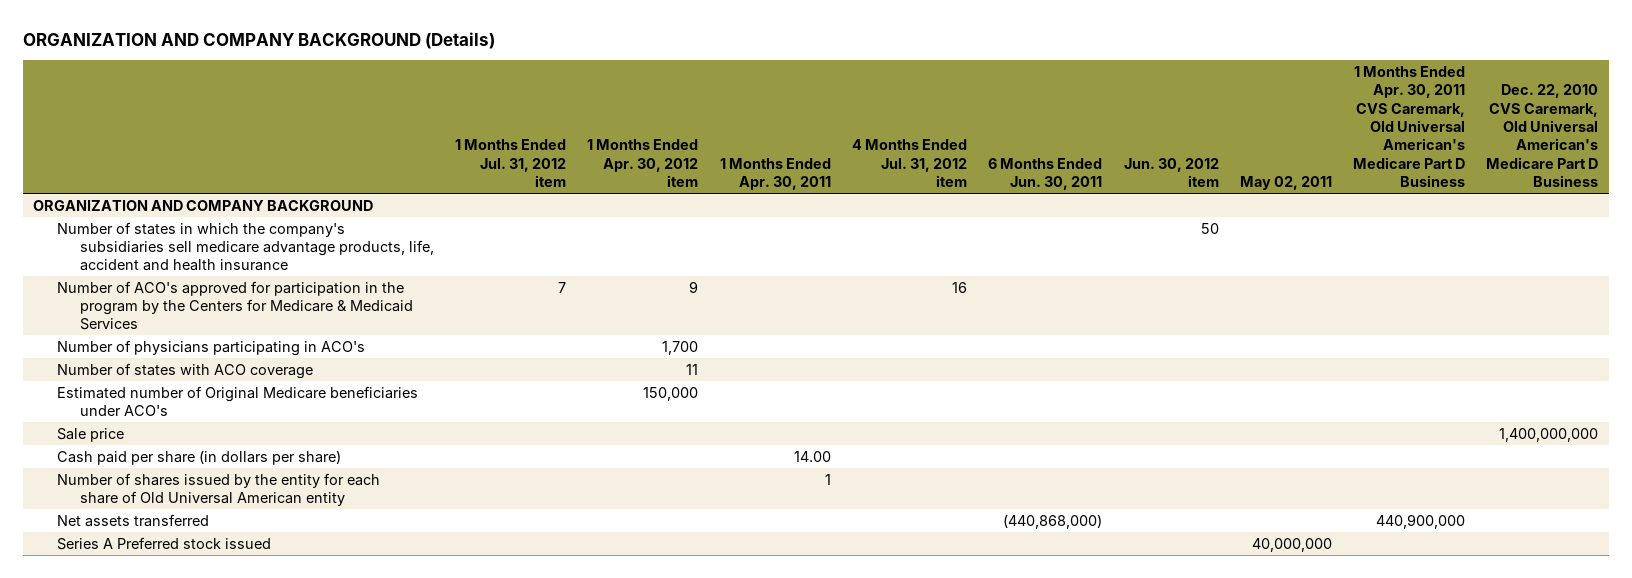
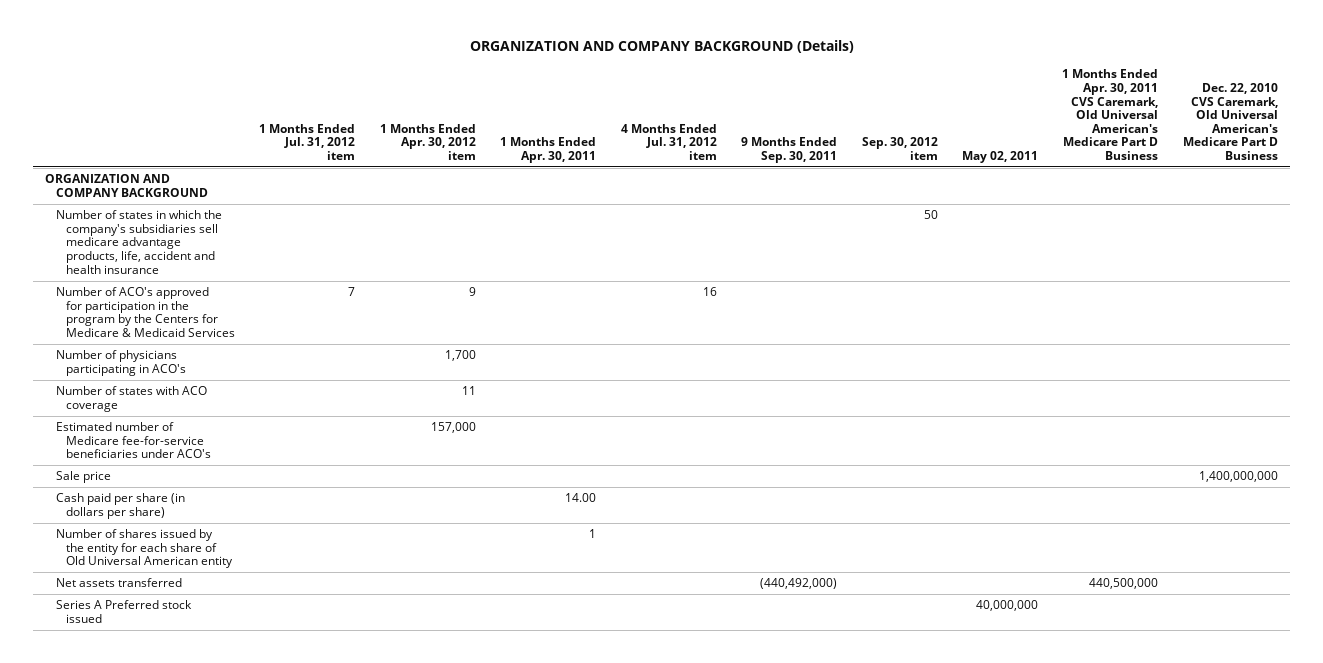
- | 1 Months Ended Jul. 31, 2012 item | 1 Months Ended Apr. 30, 2012 item | 1 Months Ended Apr. 30, 2011 | 4 Months Ended Jul. 31, 2012 item | 6 Months Ended Jun. 30, 2011 | Jun. 30, 2012 item | May 02, 2011 | 1 Months Ended Apr. 30, 2011 CVS Caremark, Old Universal American's Medicare Part D Business | Dec. 22, 2010 CVS Caremark, Old Universal American's Medicare Part D Business
+ | 1 Months Ended Jul. 31, 2012 item | 1 Months Ended Apr. 30, 2012 item | 1 Months Ended Apr. 30, 2011 | 4 Months Ended Jul. 31, 2012 item | 9 Months Ended Sep. 30, 2011 | Sep. 30, 2012 item | May 02, 2011 | 1 Months Ended Apr. 30, 2011 CVS Caremark, Old Universal American's Medicare Part D Business | Dec. 22, 2010 CVS Caremark, Old Universal American's Medicare Part D Business
- Estimated number of Original Medicare beneficiaries under ACO's | | 150,000 | | | | | | |
+ Estimated number of Medicare fee-for-service beneficiaries under ACO's | | 157,000 | | | | | | |
- Net assets transferred | | | | | (440,868,000) | | | 440,900,000 |
+ Net assets transferred | | | | | (440,492,000) | | | 440,500,000 |

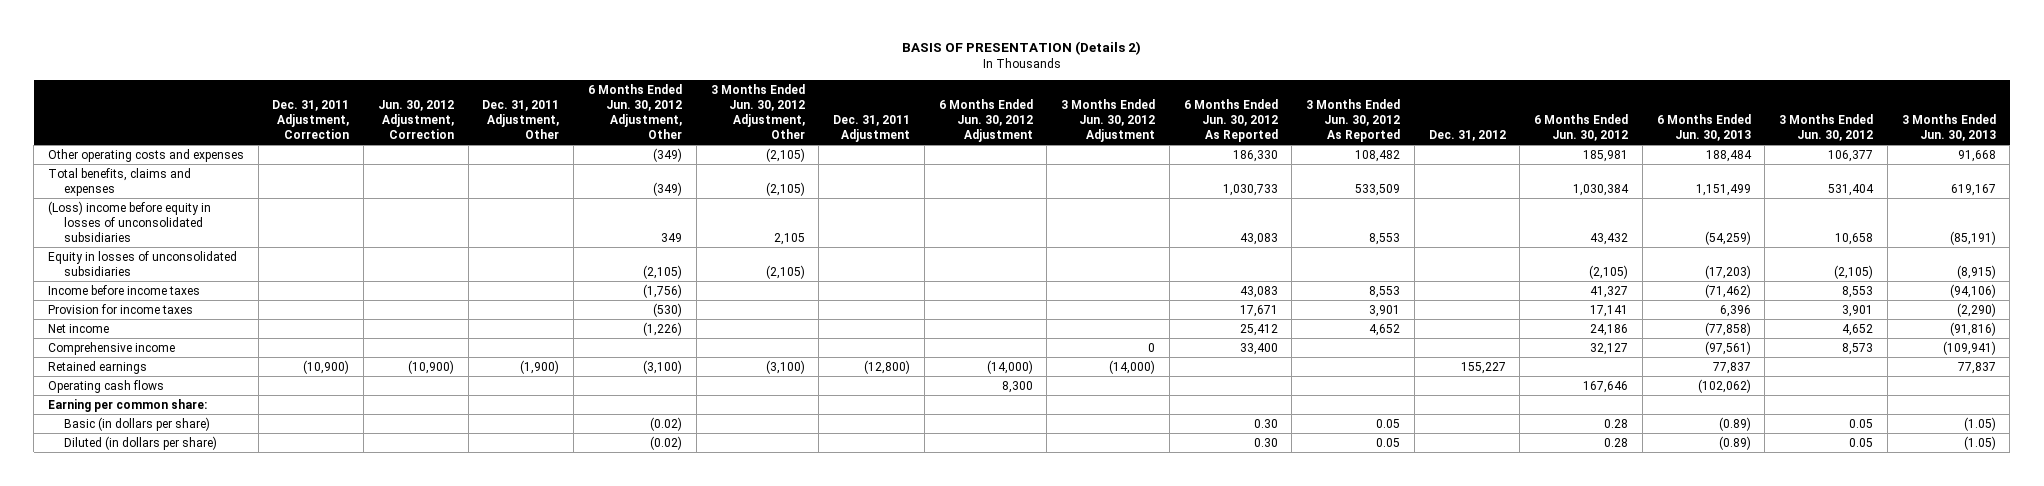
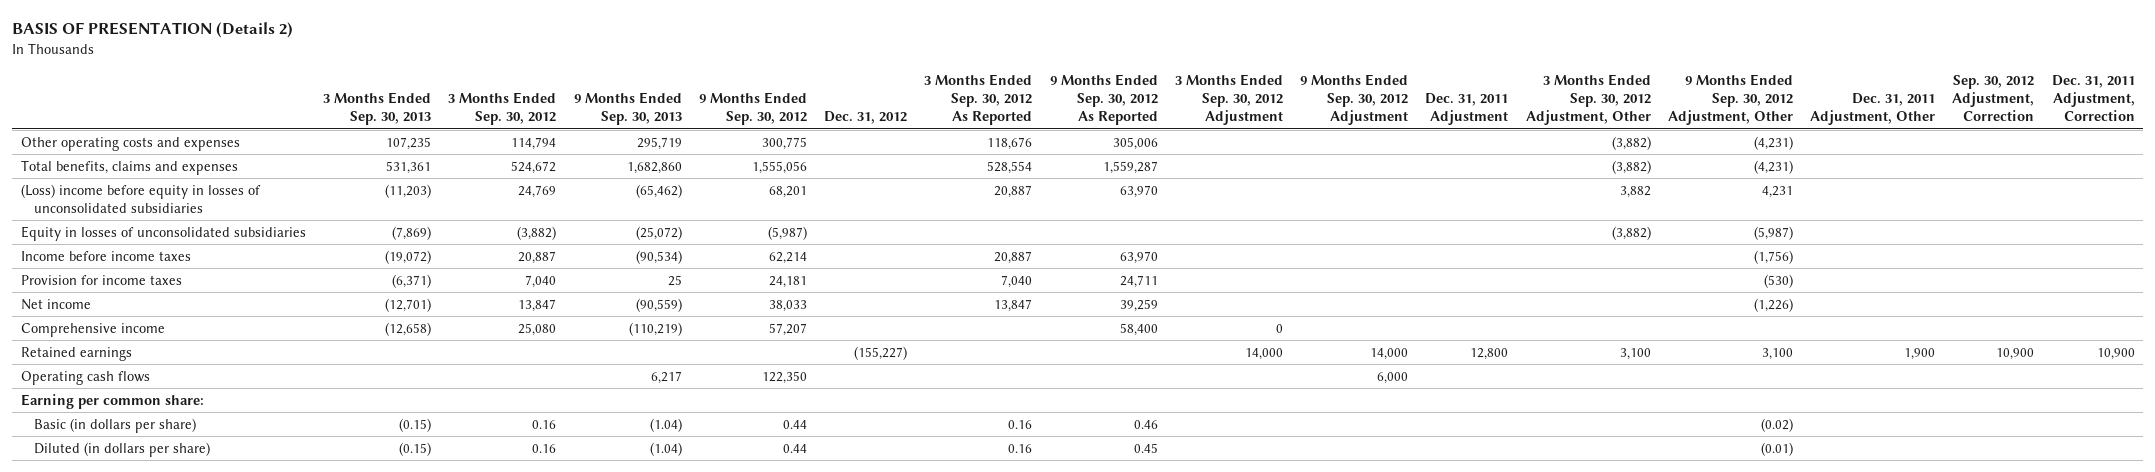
- | Dec. 31, 2011 Adjustment, Correction | Jun. 30, 2012 Adjustment, Correction | Dec. 31, 2011 Adjustment, Other | 6 Months Ended Jun. 30, 2012 Adjustment, Other | 3 Months Ended Jun. 30, 2012 Adjustment, Other | Dec. 31, 2011 Adjustment | 6 Months Ended Jun. 30, 2012 Adjustment | 3 Months Ended Jun. 30, 2012 Adjustment | 6 Months Ended Jun. 30, 2012 As Reported | 3 Months Ended Jun. 30, 2012 As Reported | Dec. 31, 2012 | 6 Months Ended Jun. 30, 2012 | 6 Months Ended Jun. 30, 2013 | 3 Months Ended Jun. 30, 2012 | 3 Months Ended Jun. 30, 2013
+ | 3 Months Ended Sep. 30, 2013 | 3 Months Ended Sep. 30, 2012 | 9 Months Ended Sep. 30, 2013 | 9 Months Ended Sep. 30, 2012 | Dec. 31, 2012 | 3 Months Ended Sep. 30, 2012 As Reported | 9 Months Ended Sep. 30, 2012 As Reported | 3 Months Ended Sep. 30, 2012 Adjustment | 9 Months Ended Sep. 30, 2012 Adjustment | Dec. 31, 2011 Adjustment | 3 Months Ended Sep. 30, 2012 Adjustment, Other | 9 Months Ended Sep. 30, 2012 Adjustment, Other | Dec. 31, 2011 Adjustment, Other | Sep. 30, 2012 Adjustment, Correction | Dec. 31, 2011 Adjustment, Correction
- Retained earnings | (10,900) | (10,900) | (1,900) | (3,100) | (3,100) | (12,800) | (14,000) | (14,000) | | | 155,227 | | 77,837 | | 77,837
+ Retained earnings | | | | | (155,227) | | | 14,000 | 14,000 | 12,800 | 3,100 | 3,100 | 1,900 | 10,900 | 10,900

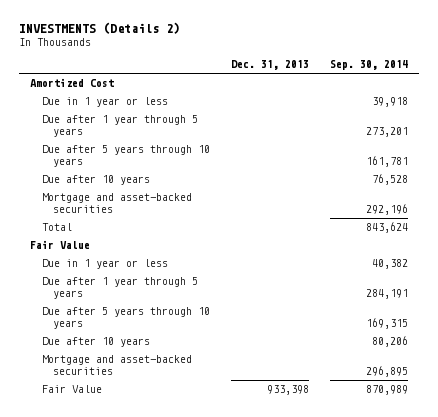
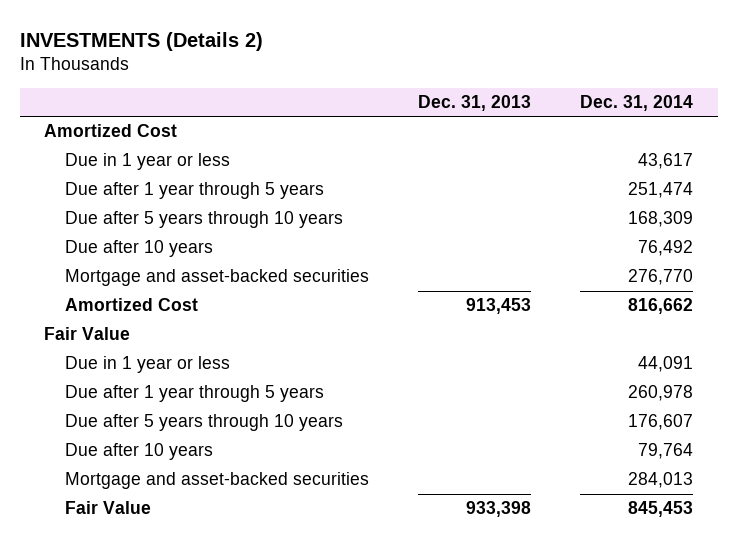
- | Dec. 31, 2013 | Sep. 30, 2014
+ | Dec. 31, 2013 | Dec. 31, 2014
- Total | | 843,624
+ Amortized Cost | 913,453 | 816,662

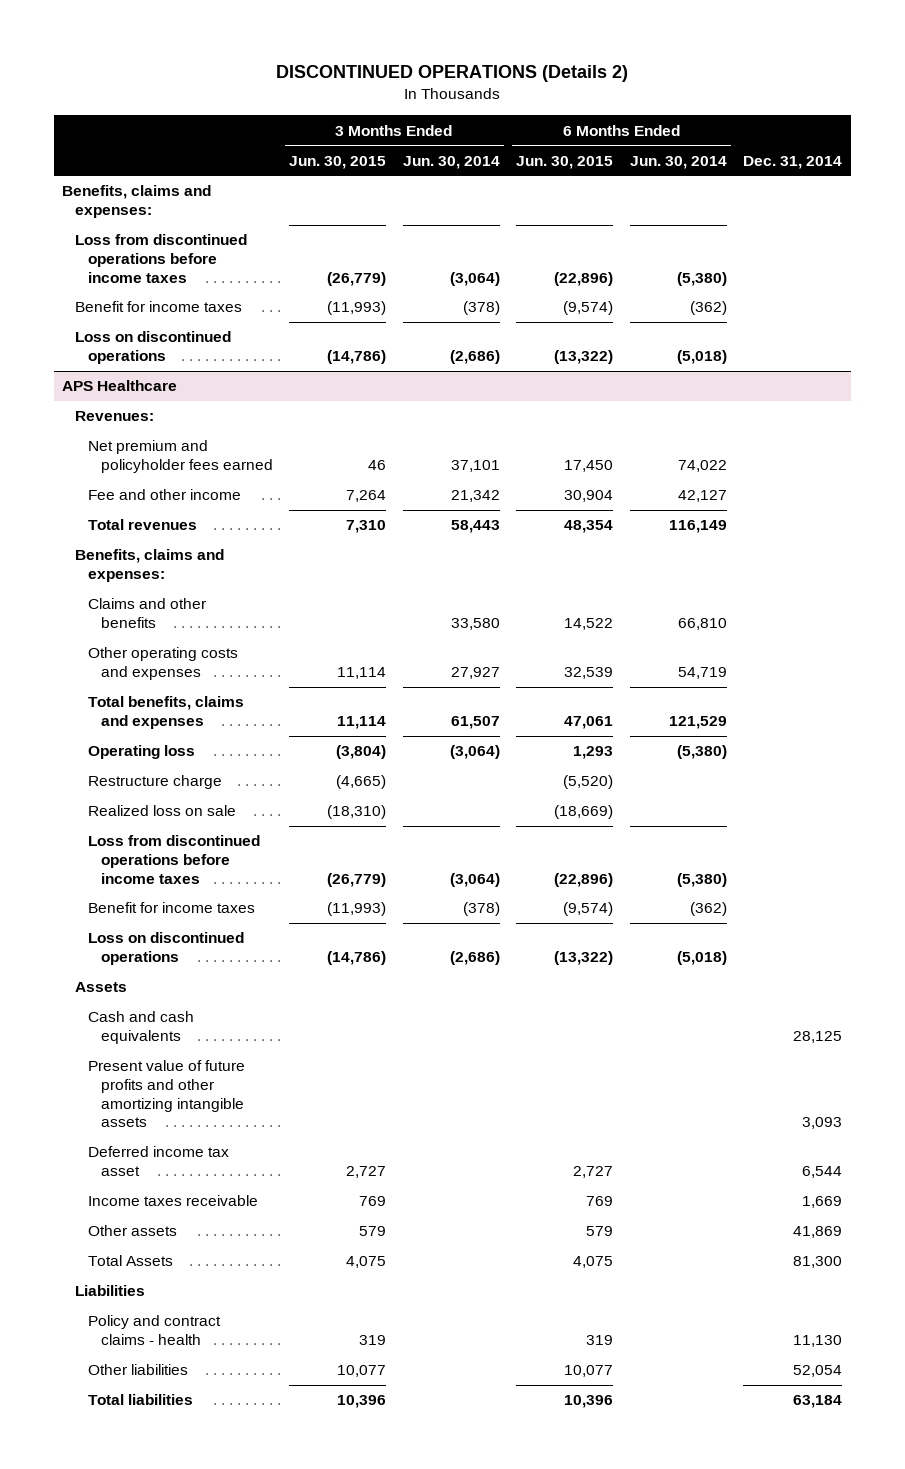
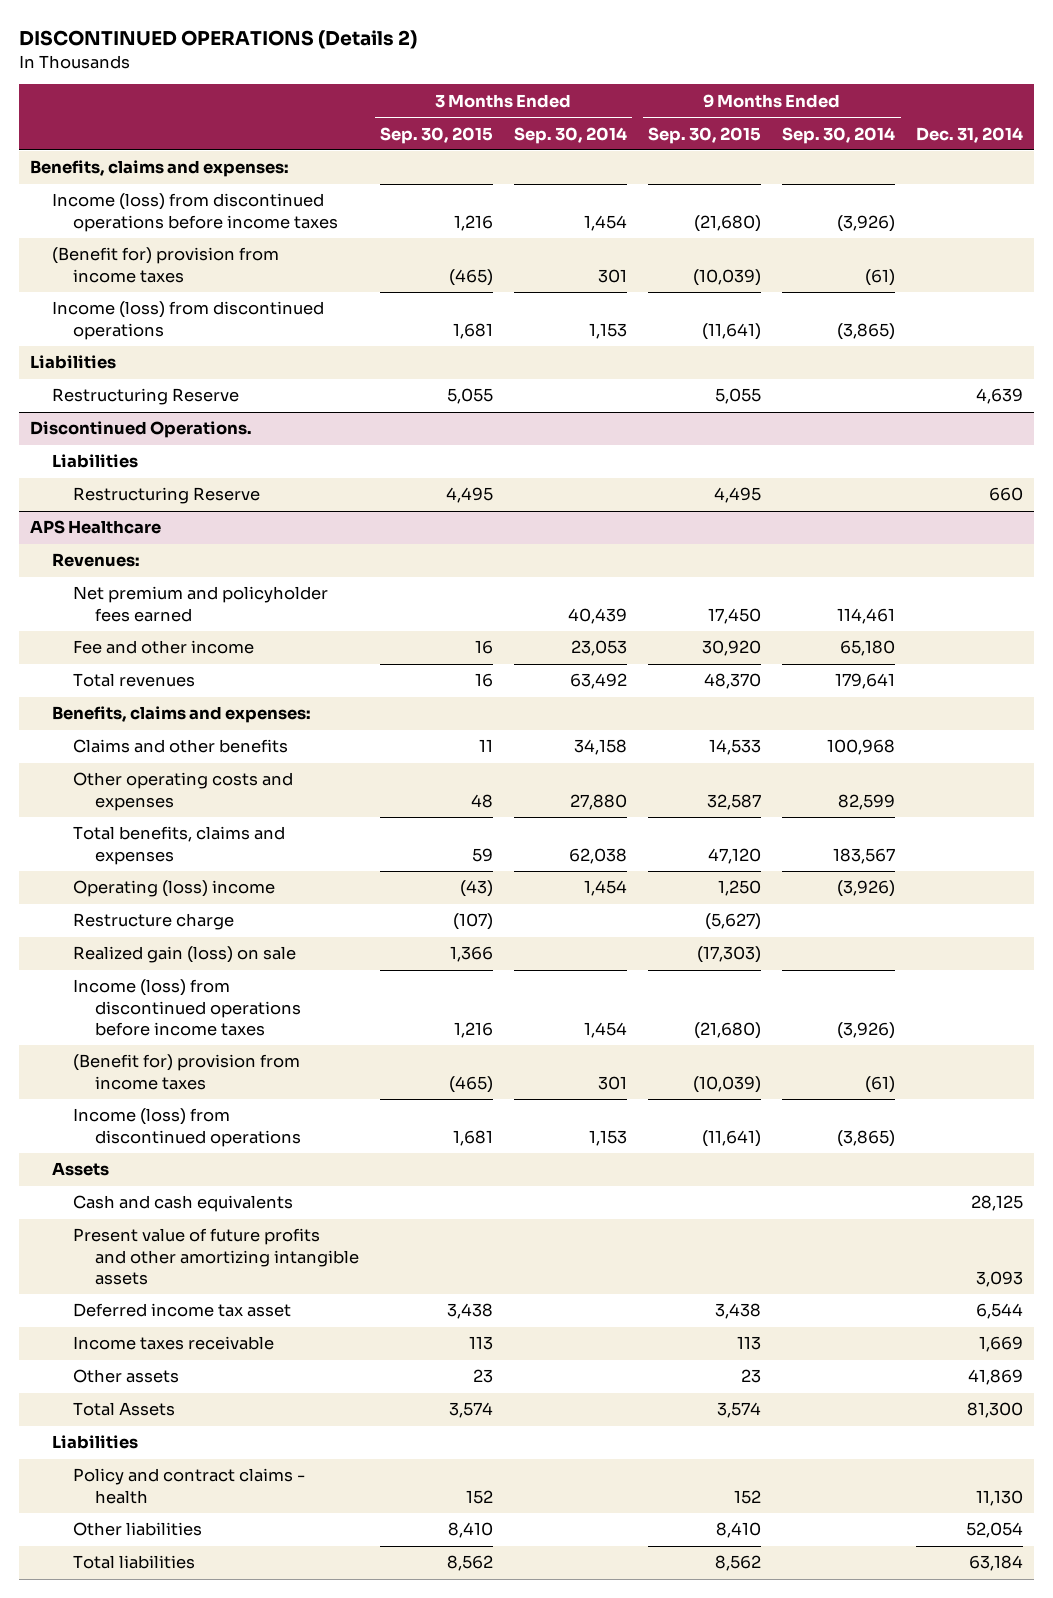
- | 3 Months Ended Jun. 30, 2015 | 3 Months Ended Jun. 30, 2014 | 6 Months Ended Jun. 30, 2015 | 6 Months Ended Jun. 30, 2014 | Dec. 31, 2014
+ | 3 Months Ended Sep. 30, 2015 | 3 Months Ended Sep. 30, 2014 | 9 Months Ended Sep. 30, 2015 | 9 Months Ended Sep. 30, 2014 | Dec. 31, 2014
- Loss from discontinued operations before income taxes | (26,779) | (3,064) | (22,896) | (5,380) |
- Benefit for income taxes | (11,993) | (378) | (9,574) | (362) |
- Loss on discontinued operations | (14,786) | (2,686) | (13,322) | (5,018) |
+ Income (loss) from discontinued operations before income taxes | 1,216 | 1,454 | (21,680) | (3,926) |
+ (Benefit for) provision from income taxes | (465) | 301 | (10,039) | (61) |
+ Income (loss) from discontinued operations | 1,681 | 1,153 | (11,641) | (3,865) |
+ Liabilities
+ Restructuring Reserve | 5,055 | | 5,055 | | 4,639
+ Discontinued Operations.
+ Liabilities
+ Restructuring Reserve | 4,495 | | 4,495 | | 660
@ APS Healthcare
- Operating loss | (3,804) | (3,064) | 1,293 | (5,380) |
+ Operating (loss) income | (43) | 1,454 | 1,250 | (3,926) |
- Realized loss on sale | (18,310) | | (18,669) | |
- Loss from discontinued operations before income taxes | (26,779) | (3,064) | (22,896) | (5,380) |
- Benefit for income taxes | (11,993) | (378) | (9,574) | (362) |
- Loss on discontinued operations | (14,786) | (2,686) | (13,322) | (5,018) |
+ Realized gain (loss) on sale | 1,366 | | (17,303) | |
+ Income (loss) from discontinued operations before income taxes | 1,216 | 1,454 | (21,680) | (3,926) |
+ (Benefit for) provision from income taxes | (465) | 301 | (10,039) | (61) |
+ Income (loss) from discontinued operations | 1,681 | 1,153 | (11,641) | (3,865) |

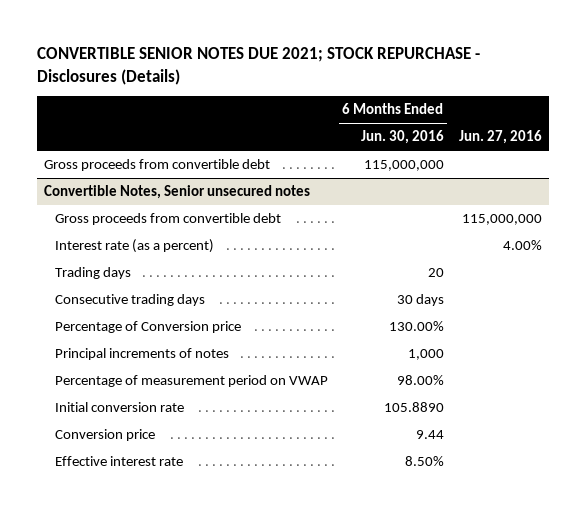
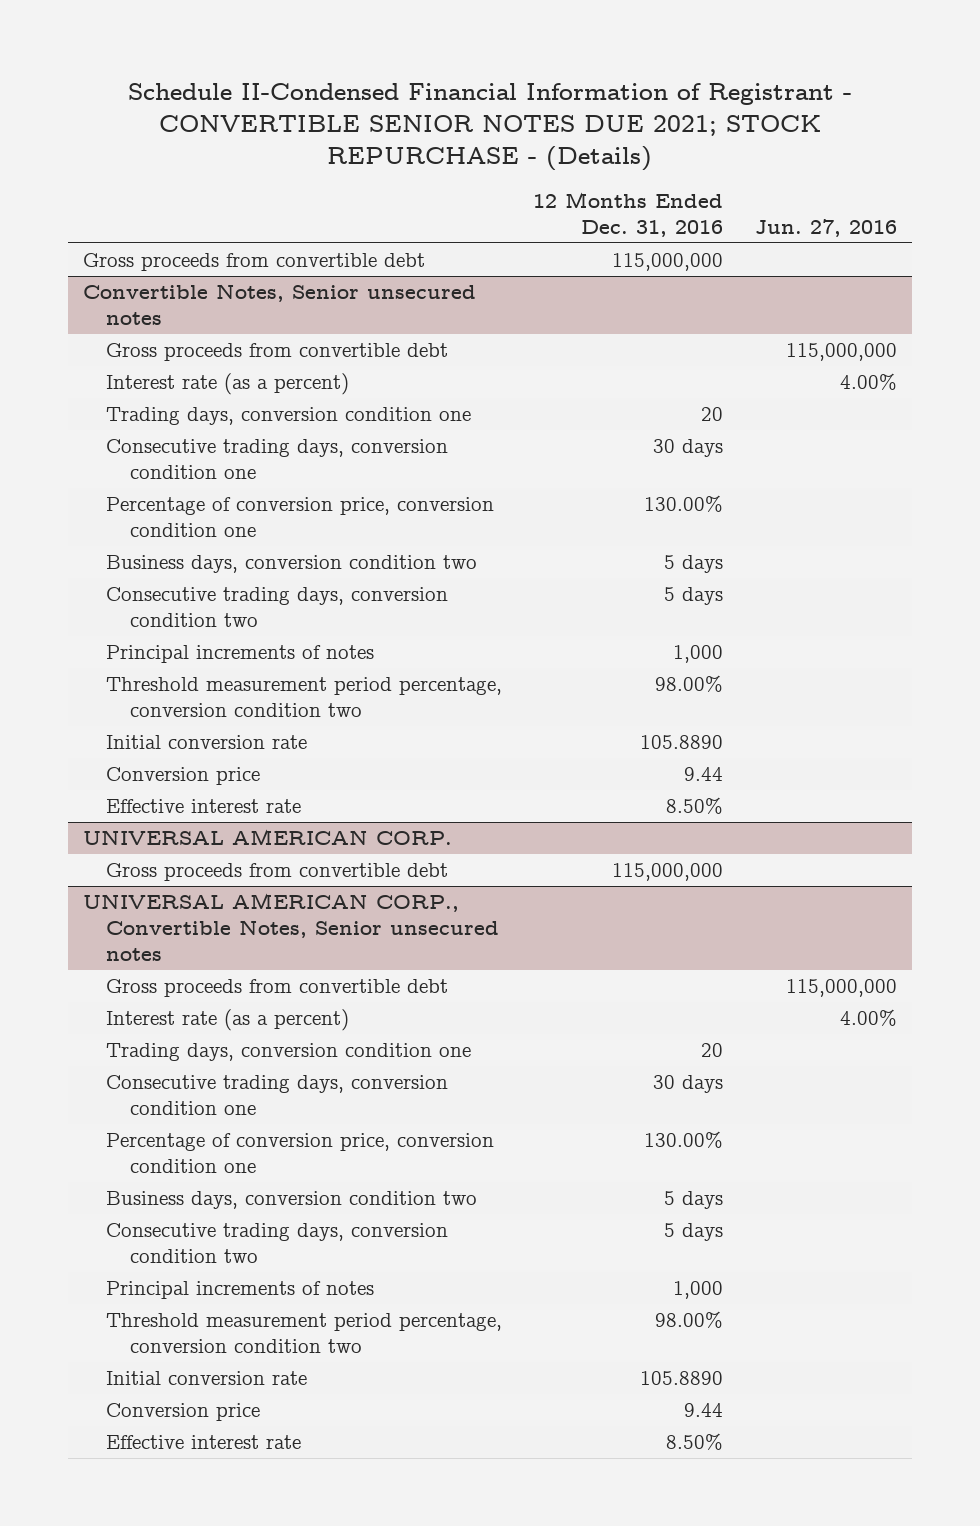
- CONVERTIBLE SENIOR NOTES DUE 2021; STOCK REPURCHASE - Disclosures (Details)
+ Schedule II-Condensed Financial Information of Registrant - CONVERTIBLE SENIOR NOTES DUE 2021; STOCK REPURCHASE - (Details)
- | 6 Months Ended Jun. 30, 2016 | Jun. 27, 2016
+ | 12 Months Ended Dec. 31, 2016 | Jun. 27, 2016
@ Convertible Notes, Senior unsecured notes
- Trading days | 20 |
- Consecutive trading days | 30 days |
- Percentage of Conversion price | 130.00% |
+ Trading days, conversion condition one | 20 |
+ Consecutive trading days, conversion condition one | 30 days |
+ Percentage of conversion price, conversion condition one | 130.00% |
+ Business days, conversion condition two | 5 days |
+ Consecutive trading days, conversion condition two | 5 days |
- Percentage of measurement period on VWAP | 98.00% |
+ Threshold measurement period percentage, conversion condition two | 98.00% |
+ UNIVERSAL AMERICAN CORP.
+ Gross proceeds from convertible debt | 115,000,000 |
+ UNIVERSAL AMERICAN CORP., Convertible Notes, Senior unsecured notes
+ Gross proceeds from convertible debt | | 115,000,000
+ Interest rate (as a percent) | | 4.00%
+ Trading days, conversion condition one | 20 |
+ Consecutive trading days, conversion condition one | 30 days |
+ Percentage of conversion price, conversion condition one | 130.00% |
+ Business days, conversion condition two | 5 days |
+ Consecutive trading days, conversion condition two | 5 days |
+ Principal increments of notes | 1,000 |
+ Threshold measurement period percentage, conversion condition two | 98.00% |
+ Initial conversion rate | 105.8890 |
+ Conversion price | 9.44 |
+ Effective interest rate | 8.50% |

